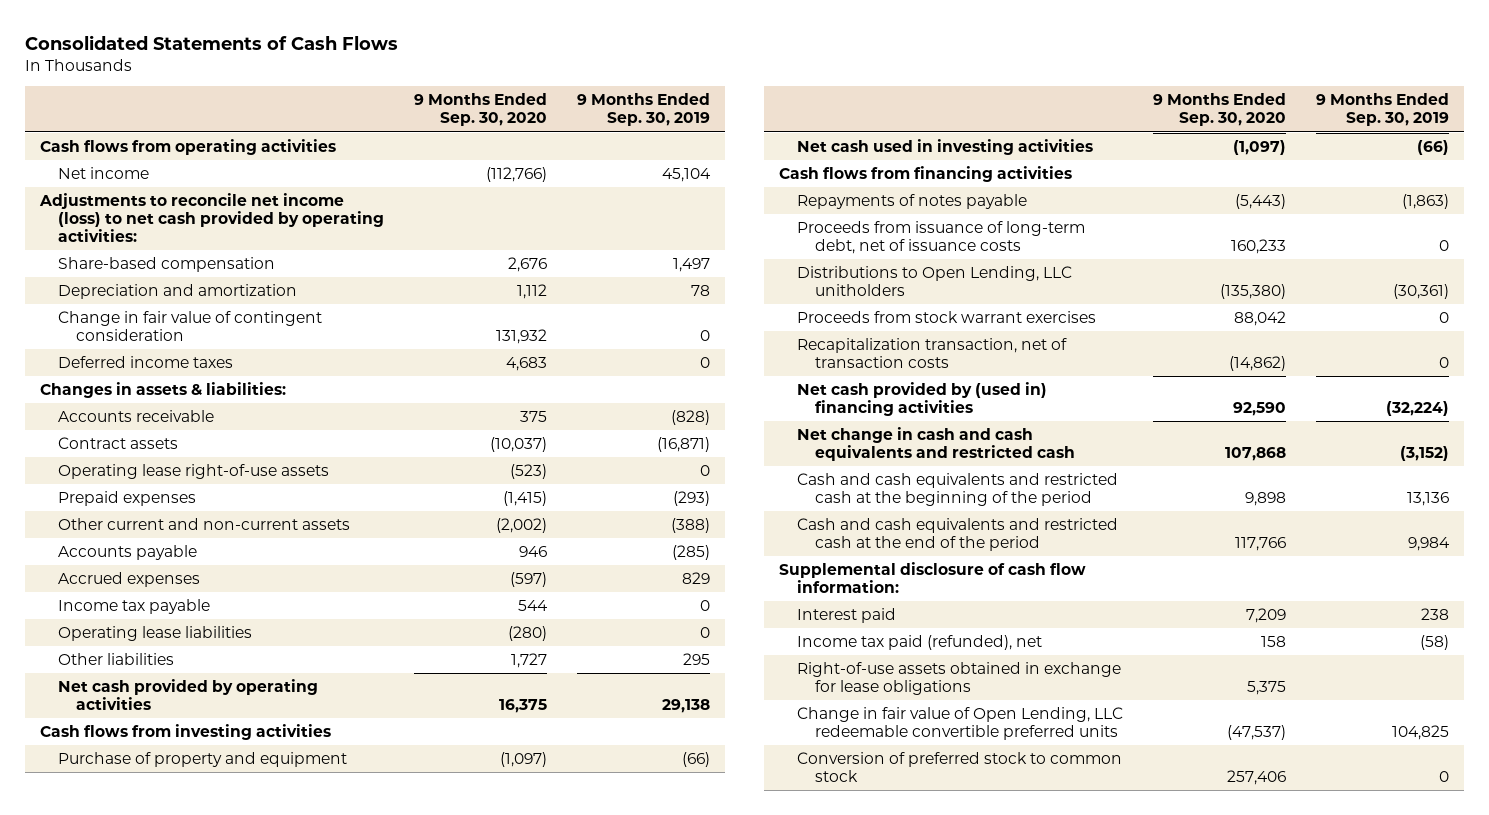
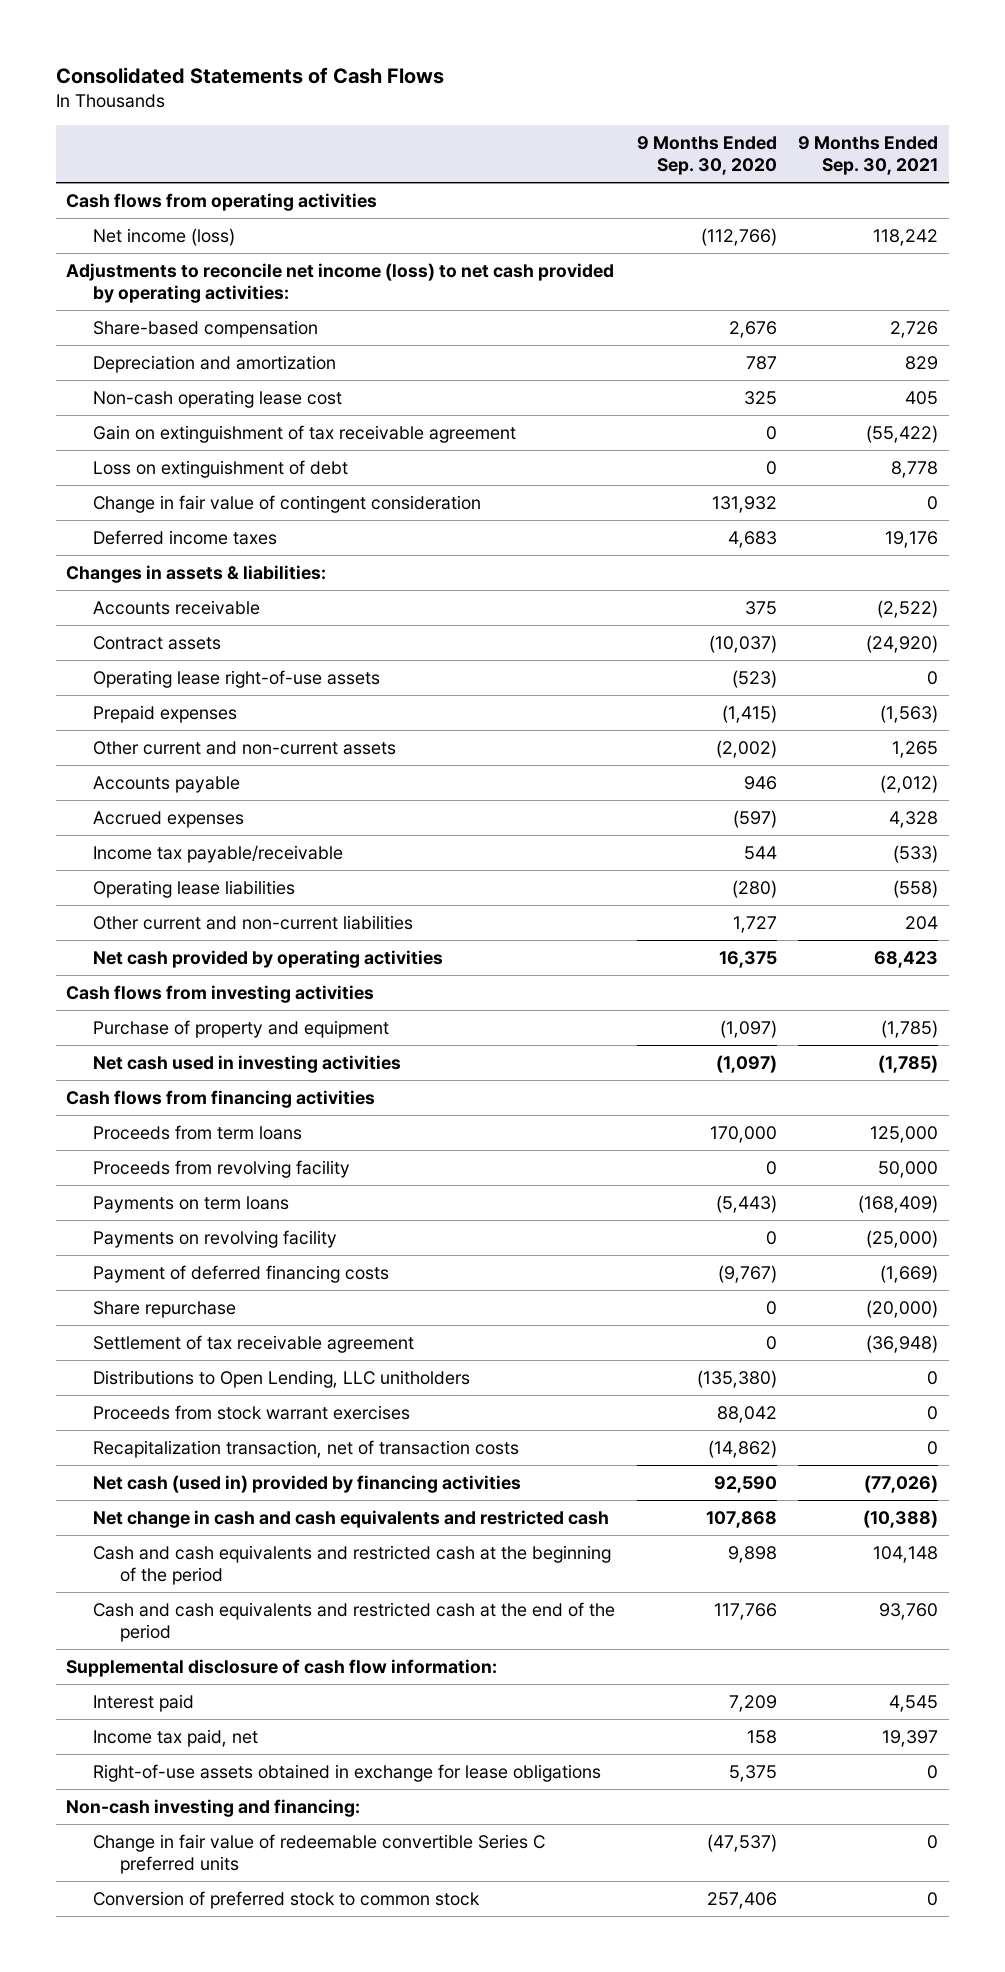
- | 9 Months Ended Sep. 30, 2020 | 9 Months Ended Sep. 30, 2019
+ | 9 Months Ended Sep. 30, 2020 | 9 Months Ended Sep. 30, 2021
- Net income | (112,766) | 45,104
+ Net income (loss) | (112,766) | 118,242
- Depreciation and amortization | 1,112 | 78
+ Depreciation and amortization | 787 | 829
+ Non-cash operating lease cost | 325 | 405
+ Gain on extinguishment of tax receivable agreement | 0 | (55,422)
+ Loss on extinguishment of debt | 0 | 8,778
- Income tax payable | 544 | 0
+ Income tax payable/receivable | 544 | (533)
- Other liabilities | 1,727 | 295
+ Other current and non-current liabilities | 1,727 | 204
- Repayments of notes payable | (5,443) | (1,863)
- Proceeds from issuance of long-term debt, net of issuance costs | 160,233 | 0
+ Proceeds from term loans | 170,000 | 125,000
+ Proceeds from revolving facility | 0 | 50,000
+ Payments on term loans | (5,443) | (168,409)
+ Payments on revolving facility | 0 | (25,000)
+ Payment of deferred financing costs | (9,767) | (1,669)
+ Share repurchase | 0 | (20,000)
+ Settlement of tax receivable agreement | 0 | (36,948)
- Net cash provided by (used in) financing activities | 92,590 | (32,224)
+ Net cash (used in) provided by financing activities | 92,590 | (77,026)
- Income tax paid (refunded), net | 158 | (58)
+ Income tax paid, net | 158 | 19,397
- Change in fair value of Open Lending, LLC redeemable convertible preferred units | (47,537) | 104,825
+ Non-cash investing and financing:
+ Change in fair value of redeemable convertible Series C preferred units | (47,537) | 0

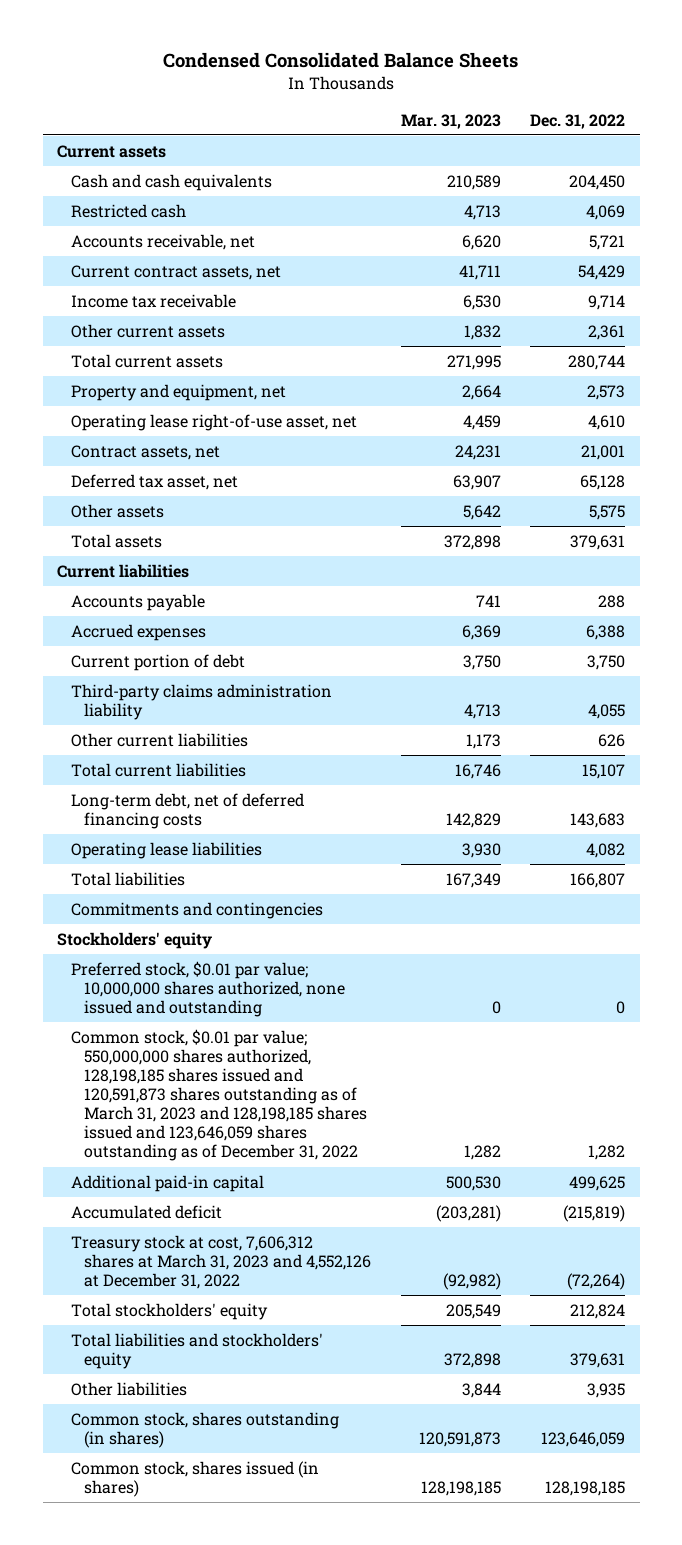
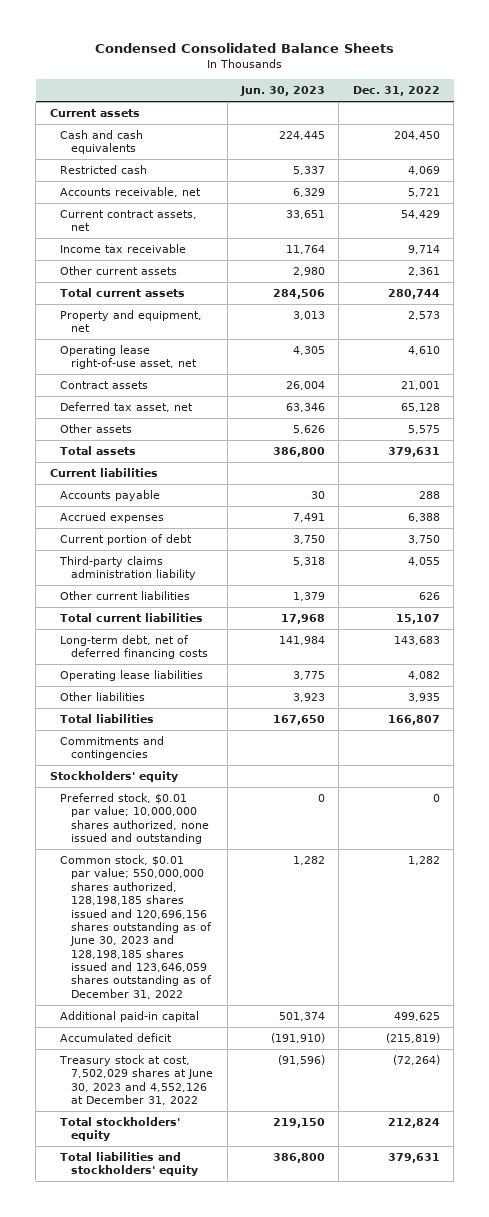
- | Mar. 31, 2023 | Dec. 31, 2022
+ | Jun. 30, 2023 | Dec. 31, 2022
- Contract assets, net | 24,231 | 21,001
+ Contract assets | 26,004 | 21,001
moved up: Other liabilities | 3,923 | 3,935
- Common stock, $0.01 par value; 550,000,000 shares authorized, 128,198,185 shares issued and 120,591,873 shares outstanding as of March 31, 2023 and 128,198,185 shares issued and 123,646,059 shares outstanding as of December 31, 2022 | 1,282 | 1,282
+ Common stock, $0.01 par value; 550,000,000 shares authorized, 128,198,185 shares issued and 120,696,156 shares outstanding as of June 30, 2023 and 128,198,185 shares issued and 123,646,059 shares outstanding as of December 31, 2022 | 1,282 | 1,282
- Treasury stock at cost, 7,606,312 shares at March 31, 2023 and 4,552,126 at December 31, 2022 | (92,982) | (72,264)
+ Treasury stock at cost, 7,502,029 shares at June 30, 2023 and 4,552,126 at December 31, 2022 | (91,596) | (72,264)
- Common stock, shares outstanding (in shares) | 120,591,873 | 123,646,059
- Common stock, shares issued (in shares) | 128,198,185 | 128,198,185

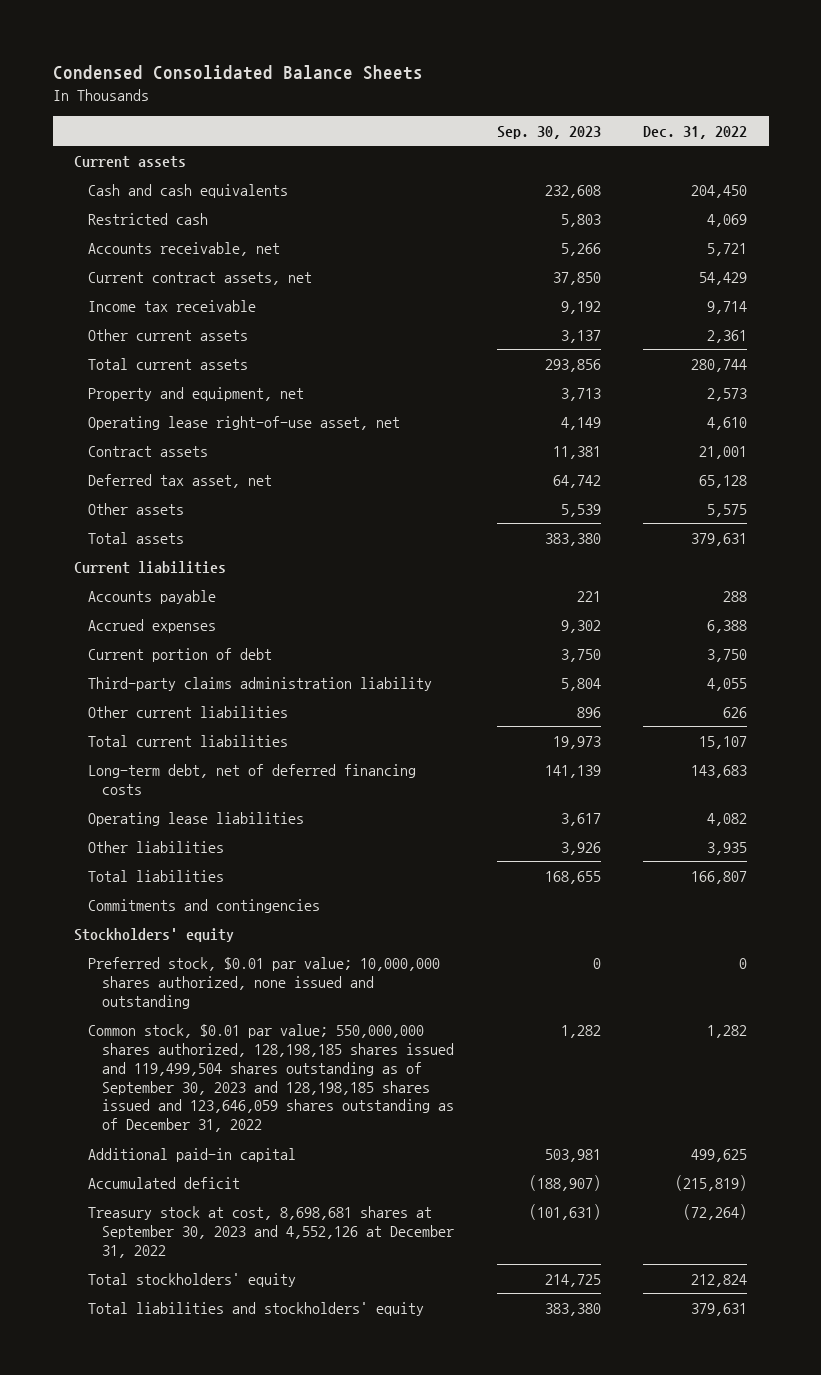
- | Jun. 30, 2023 | Dec. 31, 2022
+ | Sep. 30, 2023 | Dec. 31, 2022
- Common stock, $0.01 par value; 550,000,000 shares authorized, 128,198,185 shares issued and 120,696,156 shares outstanding as of June 30, 2023 and 128,198,185 shares issued and 123,646,059 shares outstanding as of December 31, 2022 | 1,282 | 1,282
+ Common stock, $0.01 par value; 550,000,000 shares authorized, 128,198,185 shares issued and 119,499,504 shares outstanding as of September 30, 2023 and 128,198,185 shares issued and 123,646,059 shares outstanding as of December 31, 2022 | 1,282 | 1,282
- Treasury stock at cost, 7,502,029 shares at June 30, 2023 and 4,552,126 at December 31, 2022 | (91,596) | (72,264)
+ Treasury stock at cost, 8,698,681 shares at September 30, 2023 and 4,552,126 at December 31, 2022 | (101,631) | (72,264)

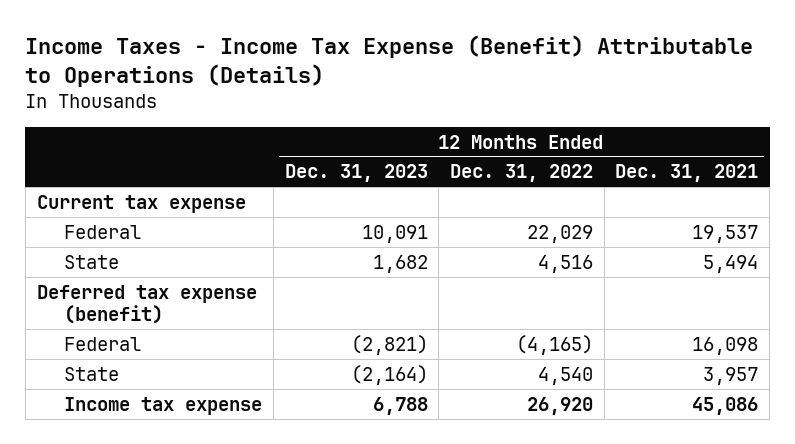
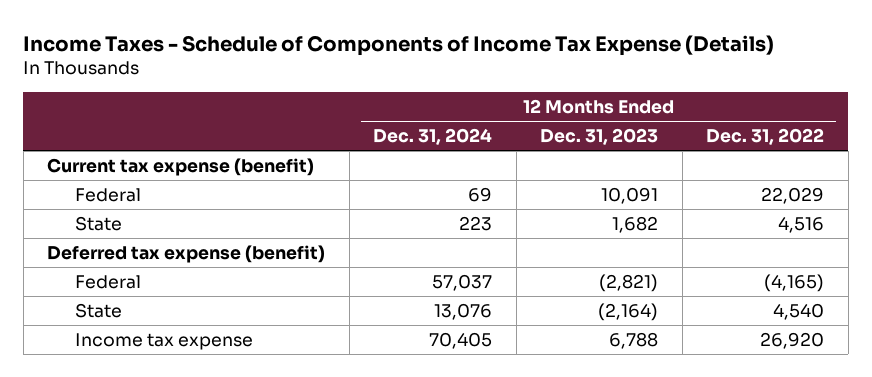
- Income Taxes - Income Tax Expense (Benefit) Attributable to Operations (Details)
+ Income Taxes - Schedule of Components of Income Tax Expense (Details)
- | 12 Months Ended Dec. 31, 2023 | 12 Months Ended Dec. 31, 2022 | 12 Months Ended Dec. 31, 2021
+ | 12 Months Ended Dec. 31, 2024 | 12 Months Ended Dec. 31, 2023 | 12 Months Ended Dec. 31, 2022
- Current tax expense
+ Current tax expense (benefit)

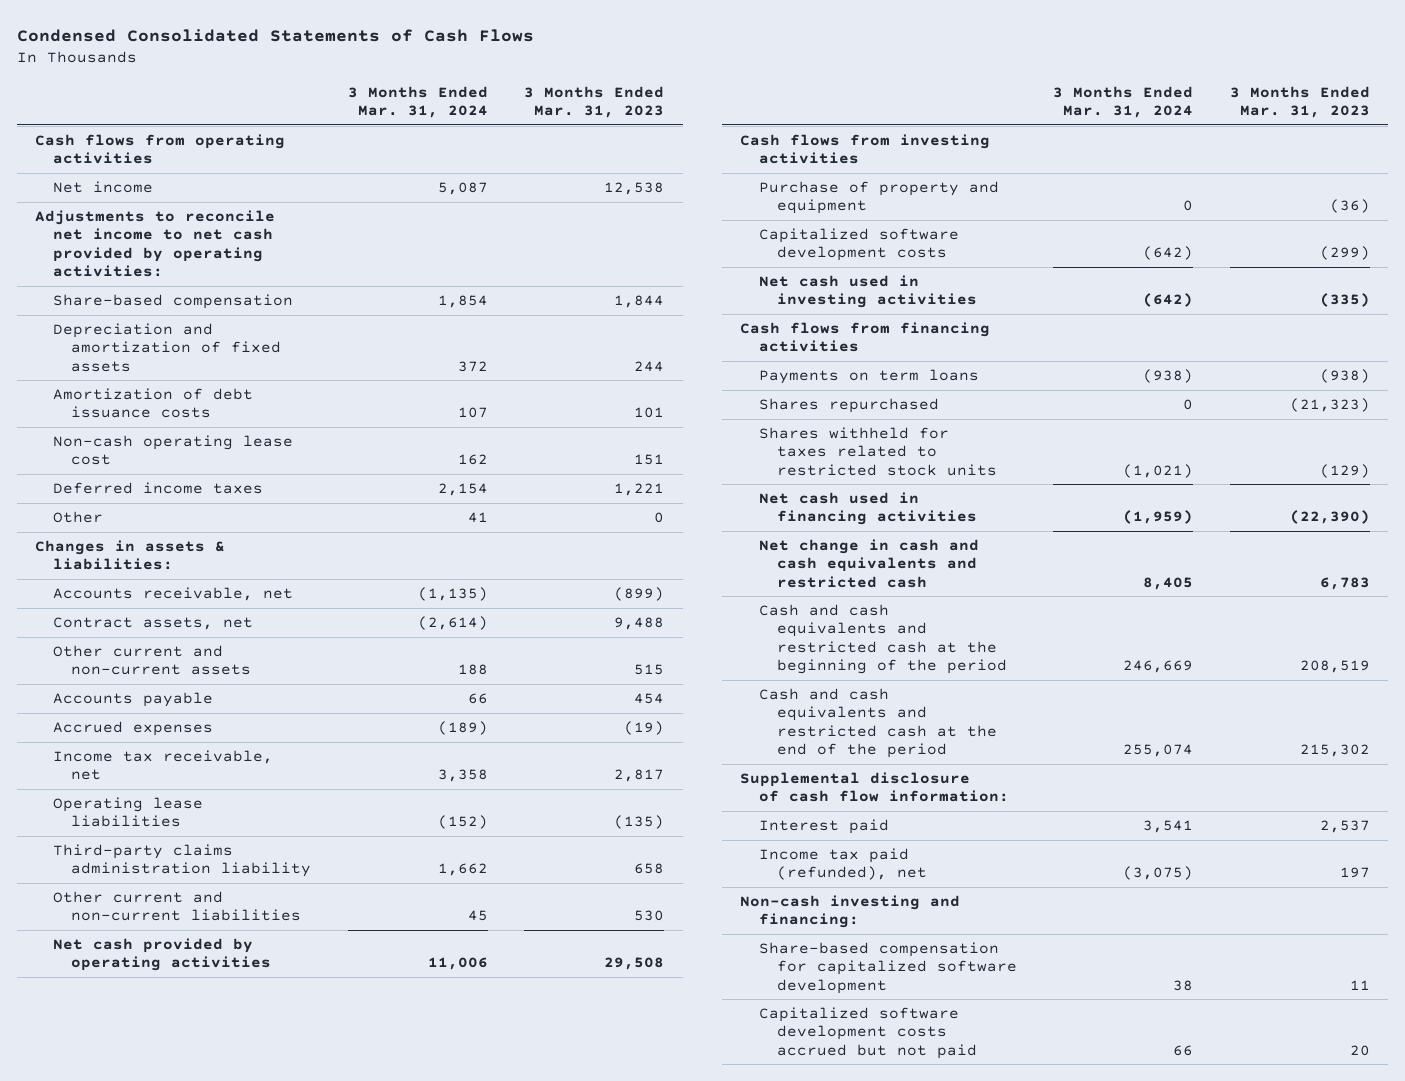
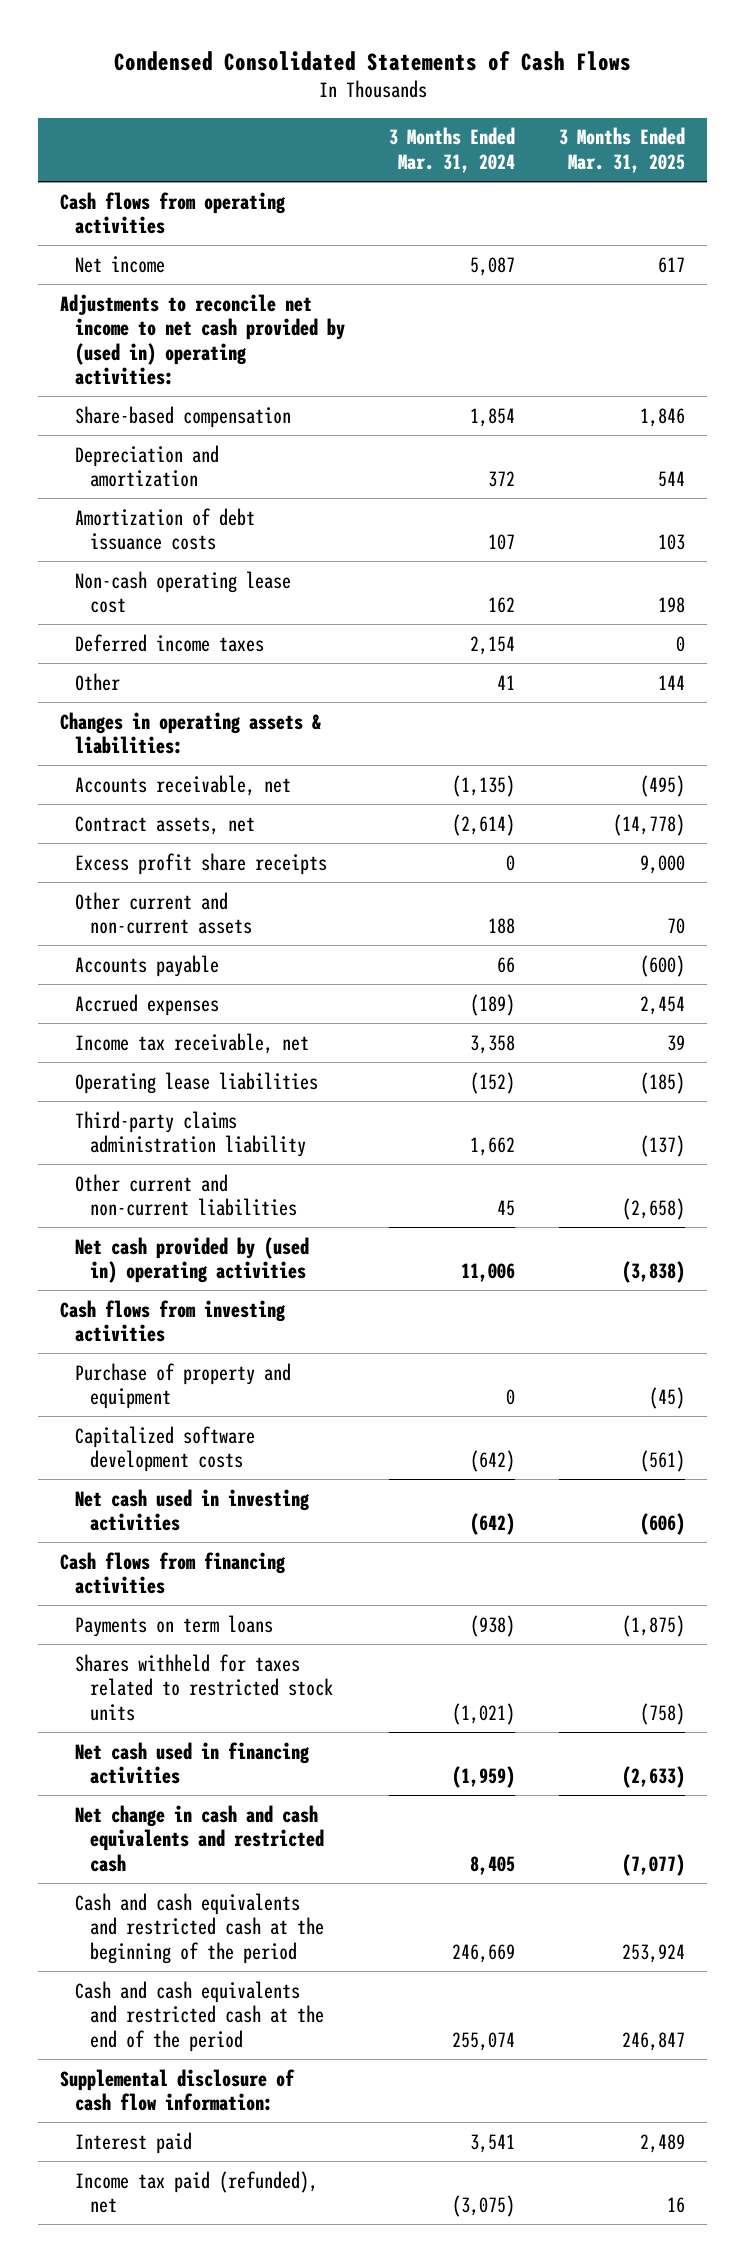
- | 3 Months Ended Mar. 31, 2024 | 3 Months Ended Mar. 31, 2023
+ | 3 Months Ended Mar. 31, 2024 | 3 Months Ended Mar. 31, 2025
- Adjustments to reconcile net income to net cash provided by operating activities:
+ Adjustments to reconcile net income to net cash provided by (used in) operating activities:
- Depreciation and amortization of fixed assets | 372 | 244
+ Depreciation and amortization | 372 | 544
- Changes in assets & liabilities:
+ Changes in operating assets & liabilities:
+ Excess profit share receipts | 0 | 9,000
- Net cash provided by operating activities | 11,006 | 29,508
+ Net cash provided by (used in) operating activities | 11,006 | (3,838)
- Shares repurchased | 0 | (21,323)
- Non-cash investing and financing:
- Share-based compensation for capitalized software development | 38 | 11
- Capitalized software development costs accrued but not paid | 66 | 20

